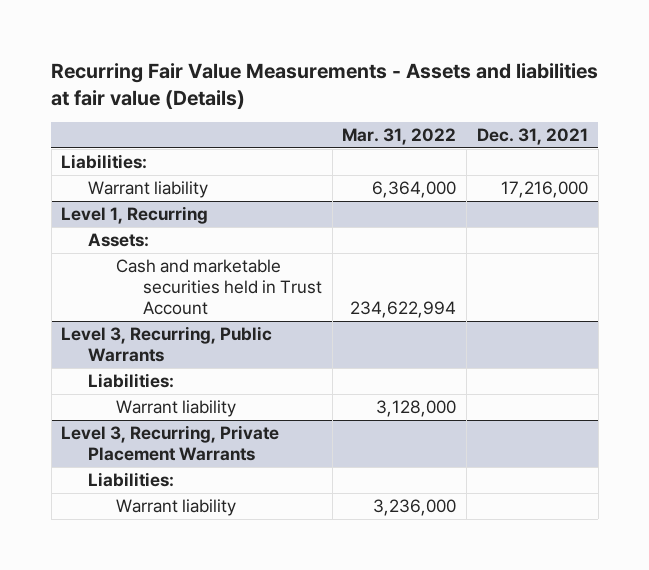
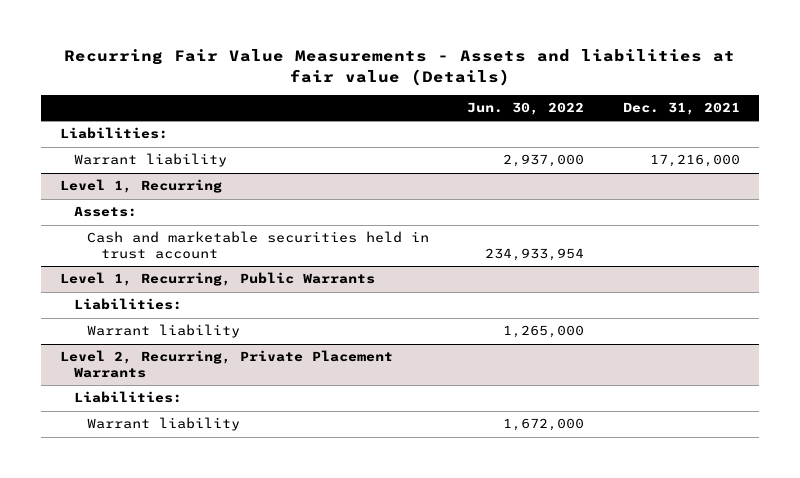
- | Mar. 31, 2022 | Dec. 31, 2021
+ | Jun. 30, 2022 | Dec. 31, 2021
@ Level 1, Recurring
- Cash and marketable securities held in Trust Account | 234,622,994 |
- Level 3, Recurring, Public Warrants
@ Level 1, Recurring
+ Cash and marketable securities held in trust account | 234,933,954 |
+ Level 1, Recurring, Public Warrants
- Level 3, Recurring, Private Placement Warrants
+ Level 2, Recurring, Private Placement Warrants

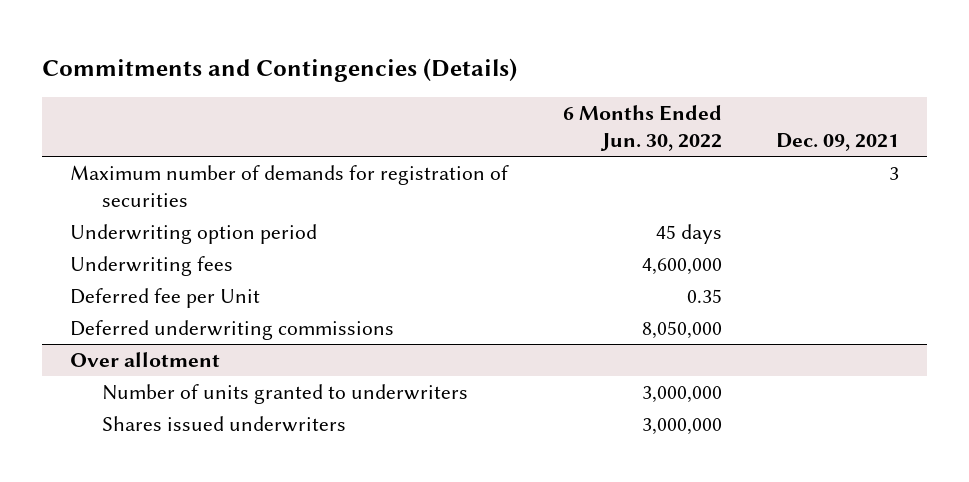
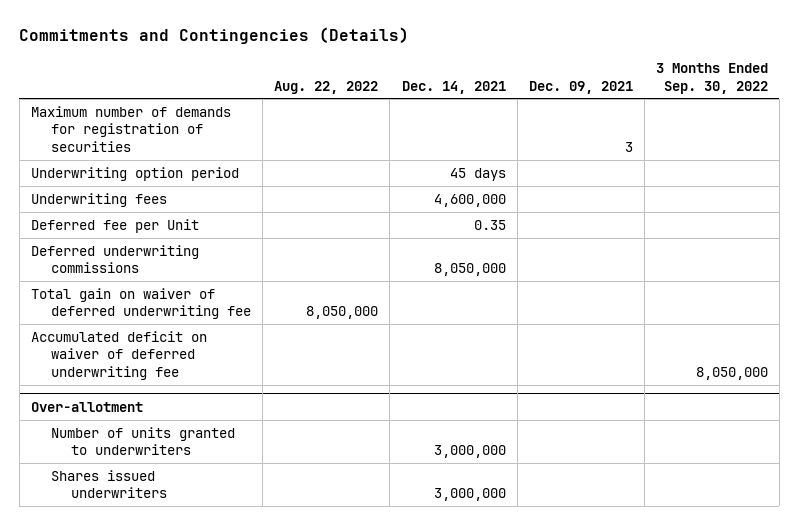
- | 6 Months Ended Jun. 30, 2022 | Dec. 09, 2021
+ | Aug. 22, 2022 | Dec. 14, 2021 | Dec. 09, 2021 | 3 Months Ended Sep. 30, 2022
- Over allotment
+ Total gain on waiver of deferred underwriting fee | 8,050,000 | | |
+ Accumulated deficit on waiver of deferred underwriting fee | | | | 8,050,000
+ Over-allotment

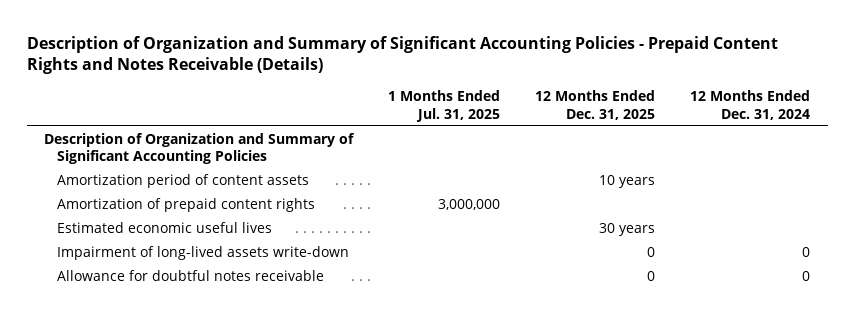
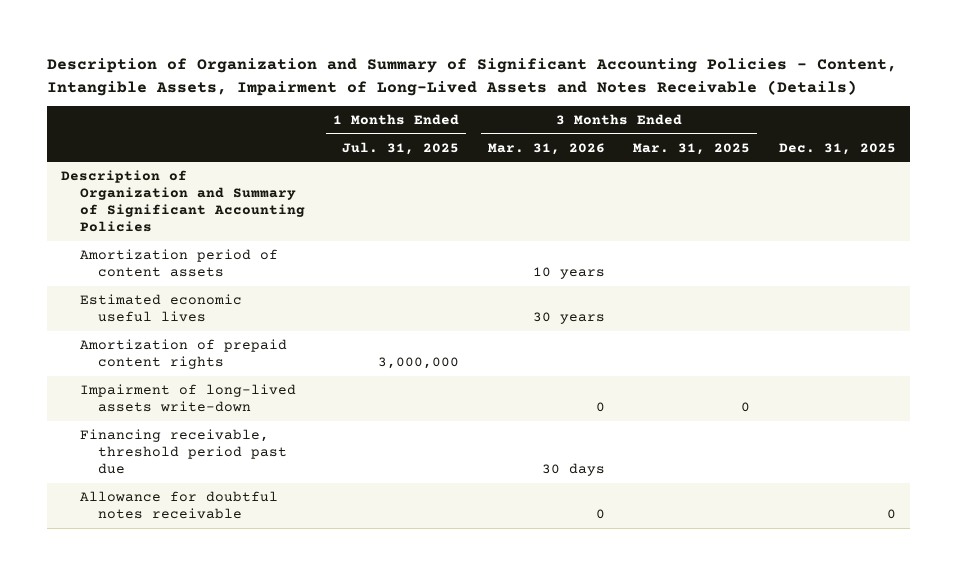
- Description of Organization and Summary of Significant Accounting Policies - Prepaid Content Rights and Notes Receivable (Details)
+ Description of Organization and Summary of Significant Accounting Policies - Content, Intangible Assets, Impairment of Long-Lived Assets and Notes Receivable (Details)
- | 1 Months Ended Jul. 31, 2025 | 12 Months Ended Dec. 31, 2025 | 12 Months Ended Dec. 31, 2024
+ | 1 Months Ended Jul. 31, 2025 | 3 Months Ended Mar. 31, 2026 | 3 Months Ended Mar. 31, 2025 | Dec. 31, 2025
moved down: Amortization of prepaid content rights | 3,000,000 | | |
+ Financing receivable, threshold period past due | | 30 days | |

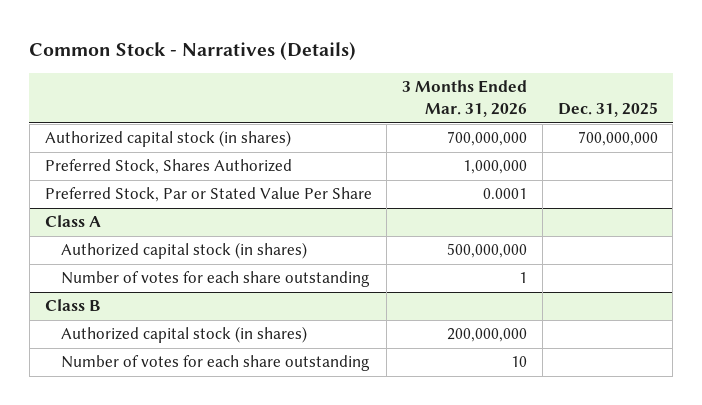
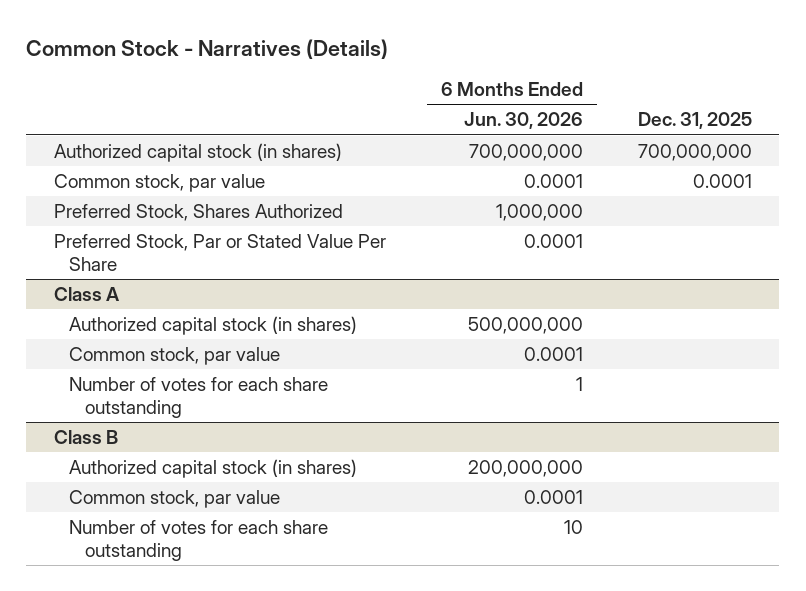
- | 3 Months Ended Mar. 31, 2026 | Dec. 31, 2025
+ | 6 Months Ended Jun. 30, 2026 | Dec. 31, 2025
+ Common stock, par value | 0.0001 | 0.0001
@ Class A
+ Common stock, par value | 0.0001 |
@ Class B
+ Common stock, par value | 0.0001 |

